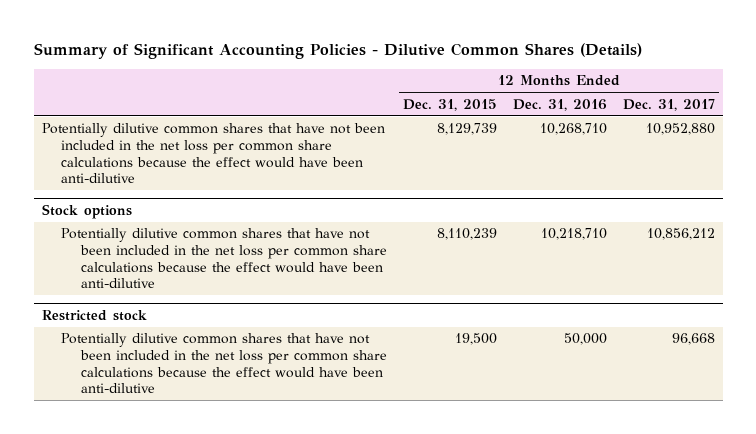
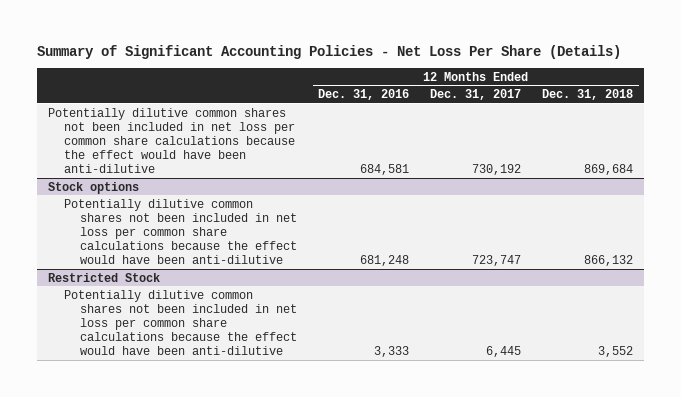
- Summary of Significant Accounting Policies - Dilutive Common Shares (Details)
+ Summary of Significant Accounting Policies - Net Loss Per Share (Details)
- | 12 Months Ended Dec. 31, 2015 | 12 Months Ended Dec. 31, 2016 | 12 Months Ended Dec. 31, 2017
+ | 12 Months Ended Dec. 31, 2016 | 12 Months Ended Dec. 31, 2017 | 12 Months Ended Dec. 31, 2018
- Potentially dilutive common shares that have not been included in the net loss per common share calculations because the effect would have been anti-dilutive | 8,129,739 | 10,268,710 | 10,952,880
+ Potentially dilutive common shares not been included in net loss per common share calculations because the effect would have been anti-dilutive | 684,581 | 730,192 | 869,684
@ Stock options
- Potentially dilutive common shares that have not been included in the net loss per common share calculations because the effect would have been anti-dilutive | 8,110,239 | 10,218,710 | 10,856,212
- Restricted stock
- Potentially dilutive common shares that have not been included in the net loss per common share calculations because the effect would have been anti-dilutive | 19,500 | 50,000 | 96,668
@ Stock options
+ Potentially dilutive common shares not been included in net loss per common share calculations because the effect would have been anti-dilutive | 681,248 | 723,747 | 866,132
+ Restricted Stock
+ Potentially dilutive common shares not been included in net loss per common share calculations because the effect would have been anti-dilutive | 3,333 | 6,445 | 3,552

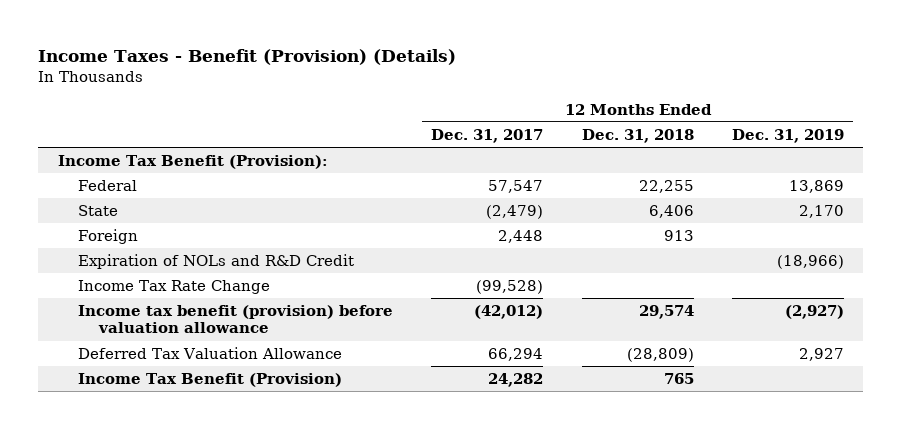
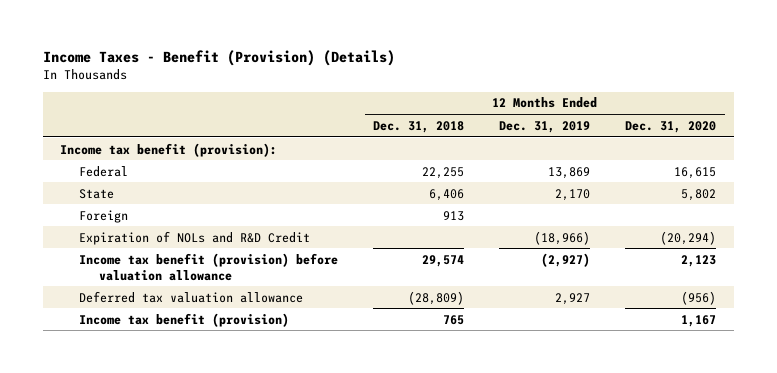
- | 12 Months Ended Dec. 31, 2017 | 12 Months Ended Dec. 31, 2018 | 12 Months Ended Dec. 31, 2019
+ | 12 Months Ended Dec. 31, 2018 | 12 Months Ended Dec. 31, 2019 | 12 Months Ended Dec. 31, 2020
- Income Tax Benefit (Provision):
+ Income tax benefit (provision):
- Income Tax Rate Change | (99,528) | |
- Deferred Tax Valuation Allowance | 66,294 | (28,809) | 2,927
- Income Tax Benefit (Provision) | 24,282 | 765 |
+ Deferred tax valuation allowance | (28,809) | 2,927 | (956)
+ Income tax benefit (provision) | 765 | | 1,167

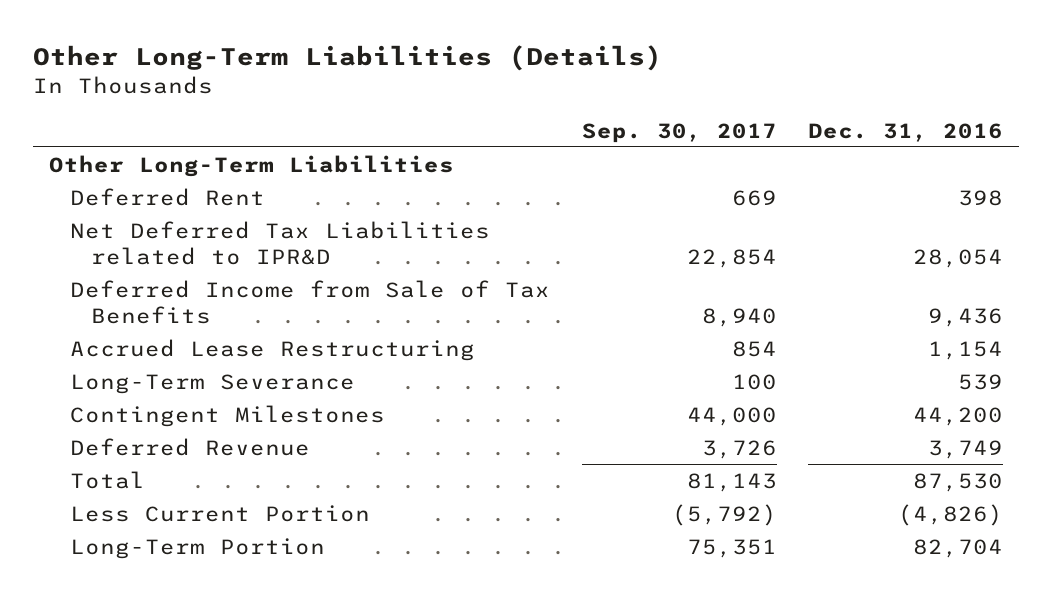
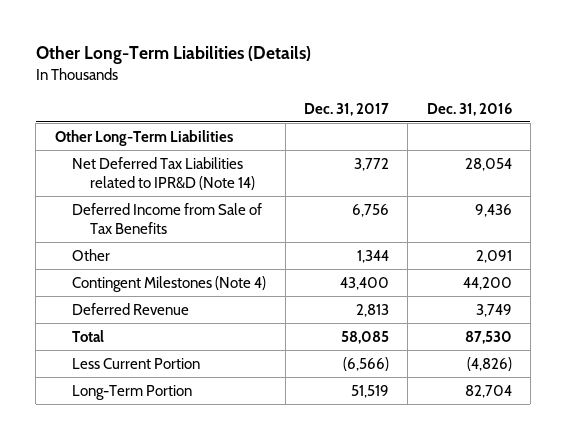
- | Sep. 30, 2017 | Dec. 31, 2016
+ | Dec. 31, 2017 | Dec. 31, 2016
- Deferred Rent | 669 | 398
- Net Deferred Tax Liabilities related to IPR&D | 22,854 | 28,054
+ Net Deferred Tax Liabilities related to IPR&D (Note 14) | 3,772 | 28,054
- Accrued Lease Restructuring | 854 | 1,154
- Long-Term Severance | 100 | 539
- Contingent Milestones | 44,000 | 44,200
+ Other | 1,344 | 2,091
+ Contingent Milestones (Note 4) | 43,400 | 44,200

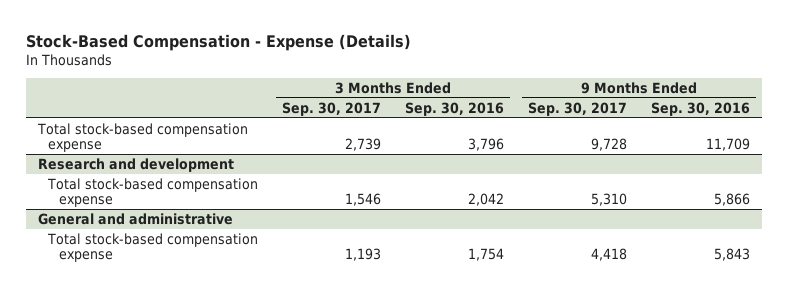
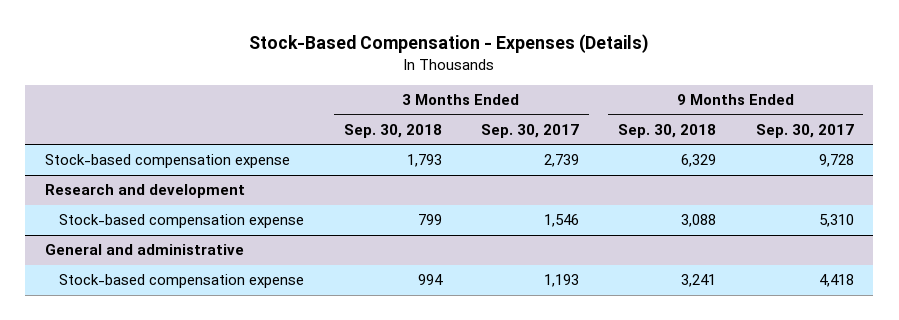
- Stock-Based Compensation - Expense (Details)
+ Stock-Based Compensation - Expenses (Details)
- | 3 Months Ended Sep. 30, 2017 | 3 Months Ended Sep. 30, 2016 | 9 Months Ended Sep. 30, 2017 | 9 Months Ended Sep. 30, 2016
+ | 3 Months Ended Sep. 30, 2018 | 3 Months Ended Sep. 30, 2017 | 9 Months Ended Sep. 30, 2018 | 9 Months Ended Sep. 30, 2017
- Total stock-based compensation expense | 2,739 | 3,796 | 9,728 | 11,709
+ Stock-based compensation expense | 1,793 | 2,739 | 6,329 | 9,728
@ Research and development
- Total stock-based compensation expense | 1,546 | 2,042 | 5,310 | 5,866
+ Stock-based compensation expense | 799 | 1,546 | 3,088 | 5,310
@ General and administrative
- Total stock-based compensation expense | 1,193 | 1,754 | 4,418 | 5,843
+ Stock-based compensation expense | 994 | 1,193 | 3,241 | 4,418

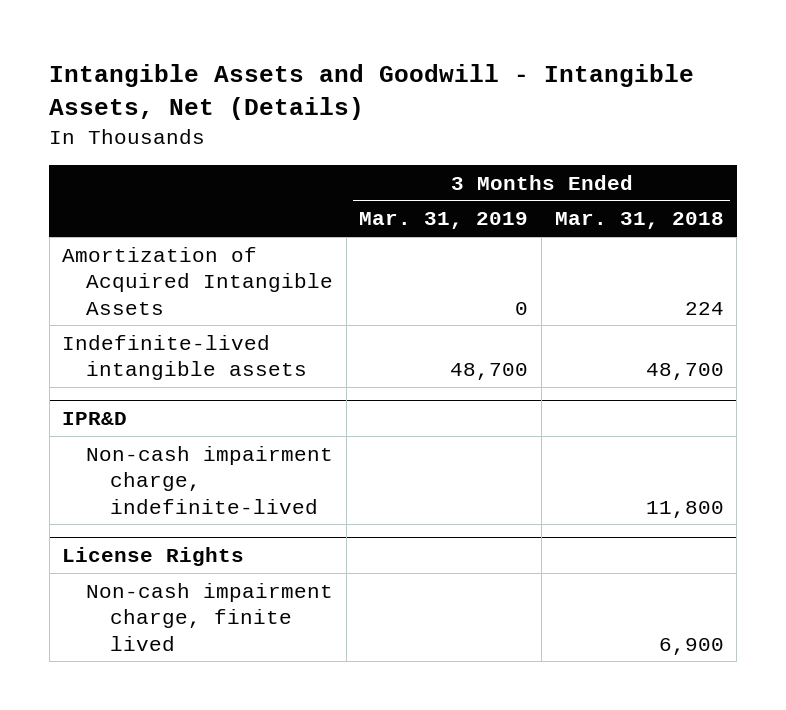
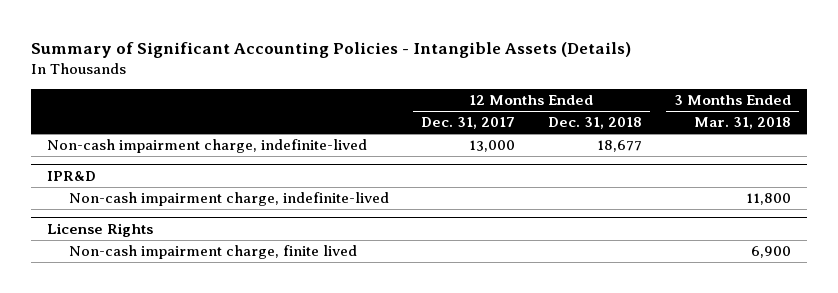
- Intangible Assets and Goodwill - Intangible Assets, Net (Details)
+ Summary of Significant Accounting Policies - Intangible Assets (Details)
- | 3 Months Ended Mar. 31, 2019 | 3 Months Ended Mar. 31, 2018
+ | 12 Months Ended Dec. 31, 2017 | 12 Months Ended Dec. 31, 2018 | 3 Months Ended Mar. 31, 2018
- Amortization of Acquired Intangible Assets | 0 | 224
- Indefinite-lived intangible assets | 48,700 | 48,700
+ Non-cash impairment charge, indefinite-lived | 13,000 | 18,677 |

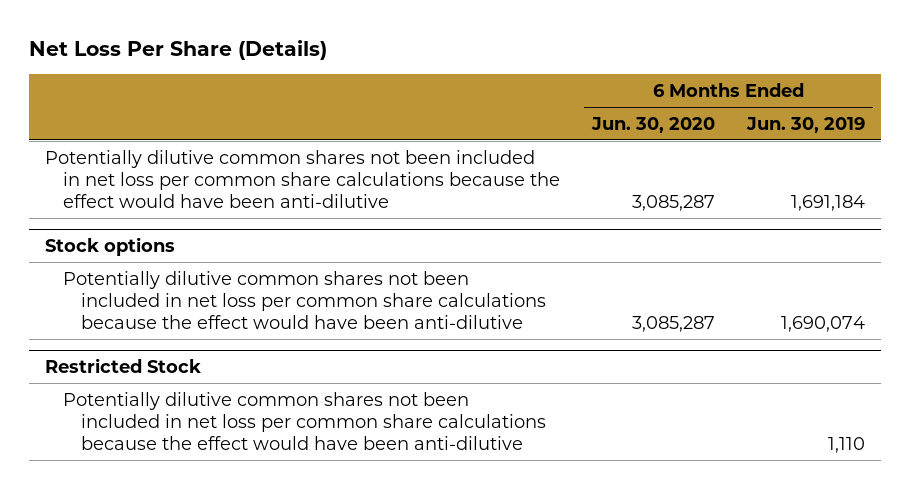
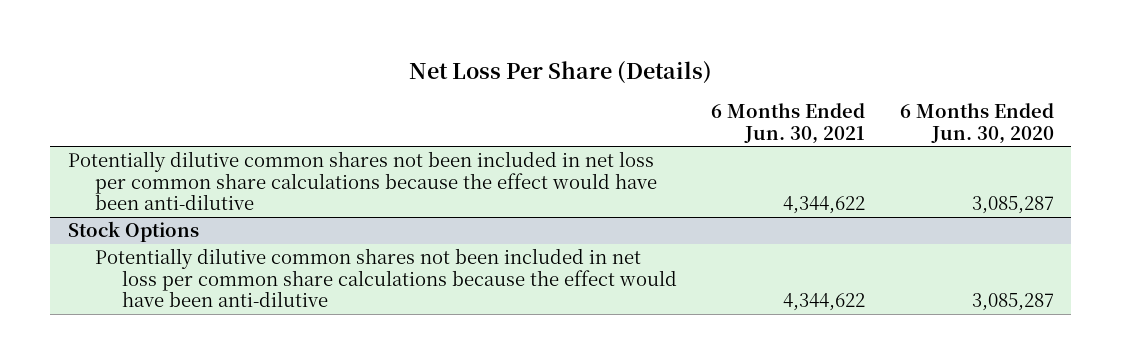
- | 6 Months Ended Jun. 30, 2020 | 6 Months Ended Jun. 30, 2019
+ | 6 Months Ended Jun. 30, 2021 | 6 Months Ended Jun. 30, 2020
- Stock options
+ Stock Options
- Restricted Stock
- Potentially dilutive common shares not been included in net loss per common share calculations because the effect would have been anti-dilutive | | 1,110

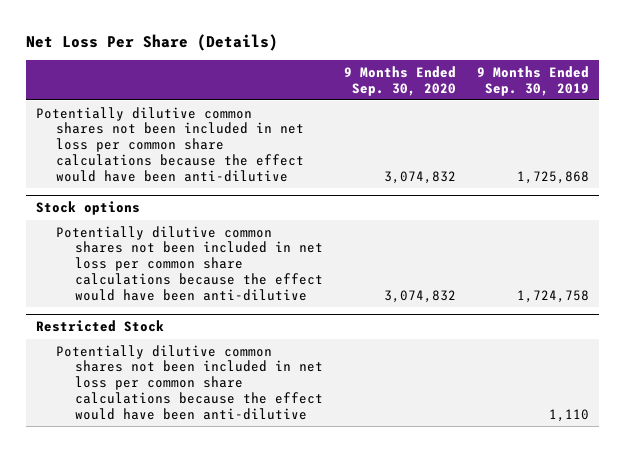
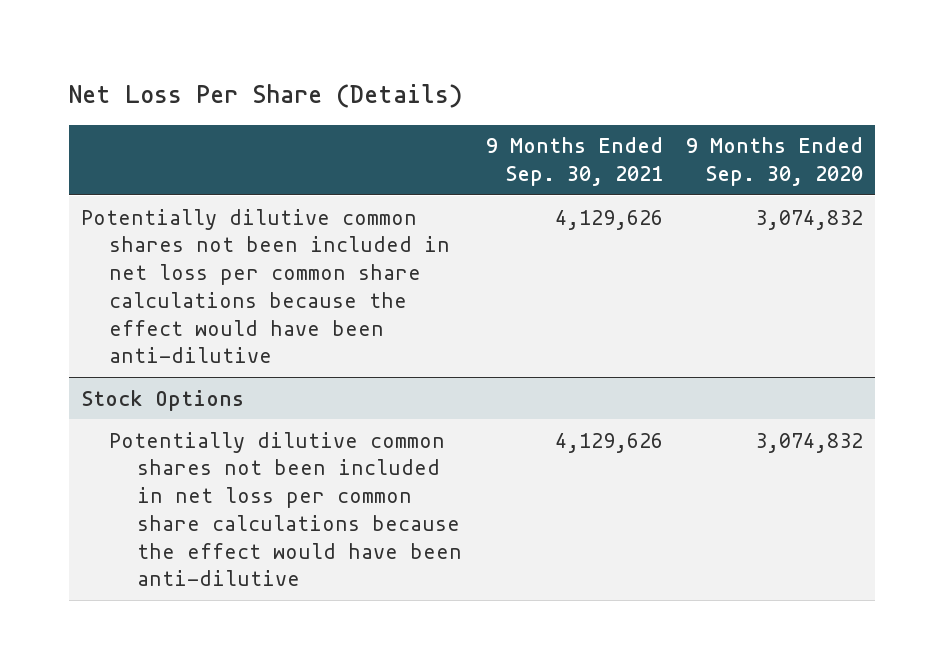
- | 9 Months Ended Sep. 30, 2020 | 9 Months Ended Sep. 30, 2019
+ | 9 Months Ended Sep. 30, 2021 | 9 Months Ended Sep. 30, 2020
- Stock options
+ Stock Options
- Restricted Stock
- Potentially dilutive common shares not been included in net loss per common share calculations because the effect would have been anti-dilutive | | 1,110

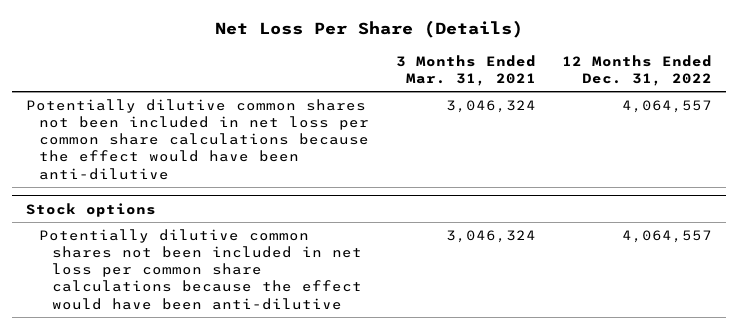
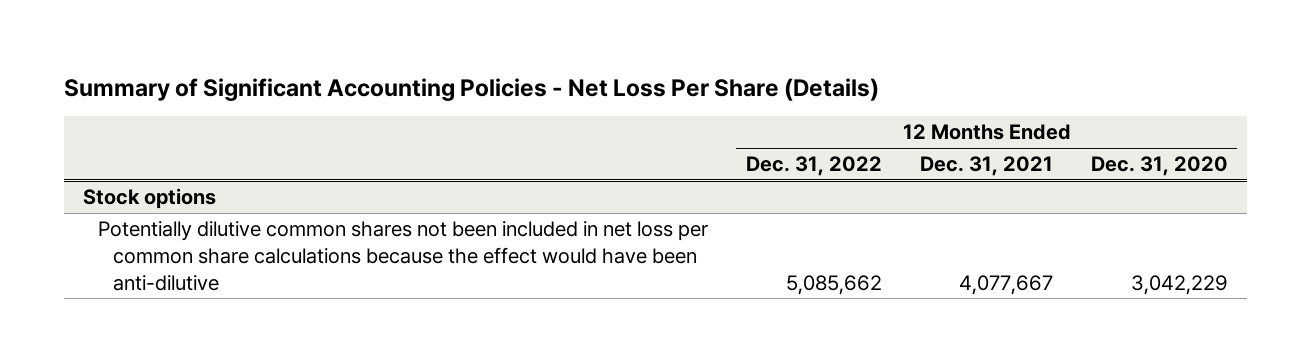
- Net Loss Per Share (Details)
+ Summary of Significant Accounting Policies - Net Loss Per Share (Details)
- | 3 Months Ended Mar. 31, 2021 | 12 Months Ended Dec. 31, 2022
+ | 12 Months Ended Dec. 31, 2022 | 12 Months Ended Dec. 31, 2021 | 12 Months Ended Dec. 31, 2020
- Potentially dilutive common shares not been included in net loss per common share calculations because the effect would have been anti-dilutive | 3,046,324 | 4,064,557
@ Stock options
- Potentially dilutive common shares not been included in net loss per common share calculations because the effect would have been anti-dilutive | 3,046,324 | 4,064,557
+ Potentially dilutive common shares not been included in net loss per common share calculations because the effect would have been anti-dilutive | 5,085,662 | 4,077,667 | 3,042,229

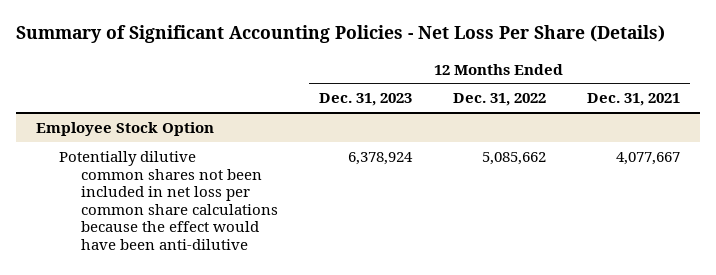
- | 12 Months Ended Dec. 31, 2022 | 12 Months Ended Dec. 31, 2021 | 12 Months Ended Dec. 31, 2020
+ | 12 Months Ended Dec. 31, 2023 | 12 Months Ended Dec. 31, 2022 | 12 Months Ended Dec. 31, 2021
- Stock options
+ Employee Stock Option

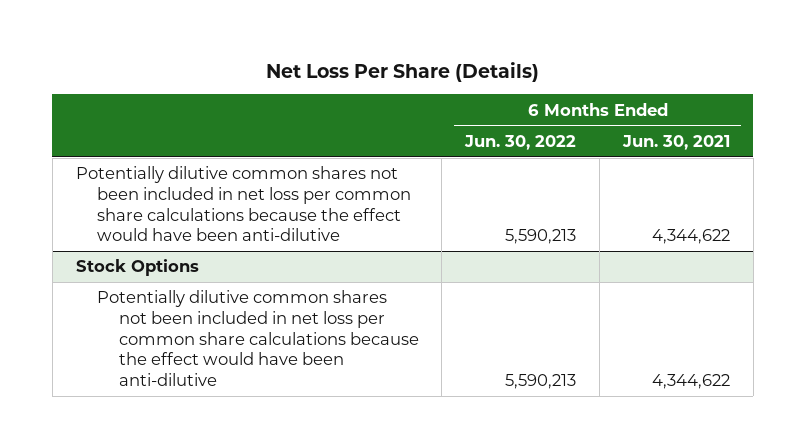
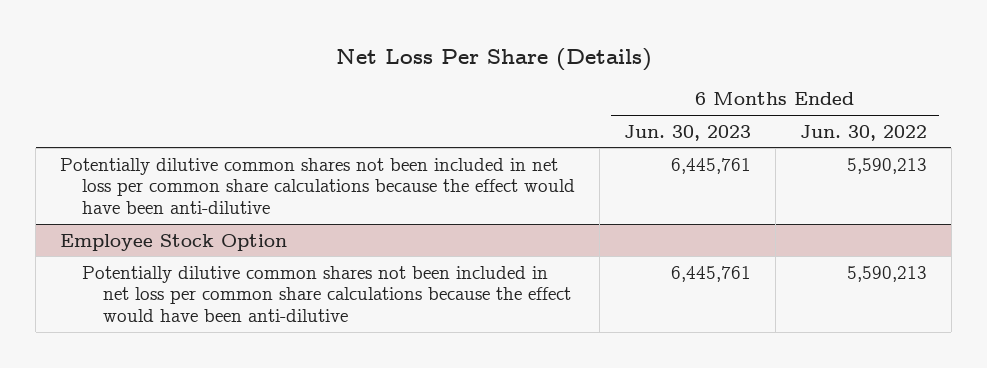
- | 6 Months Ended Jun. 30, 2022 | 6 Months Ended Jun. 30, 2021
+ | 6 Months Ended Jun. 30, 2023 | 6 Months Ended Jun. 30, 2022
- Stock Options
+ Employee Stock Option

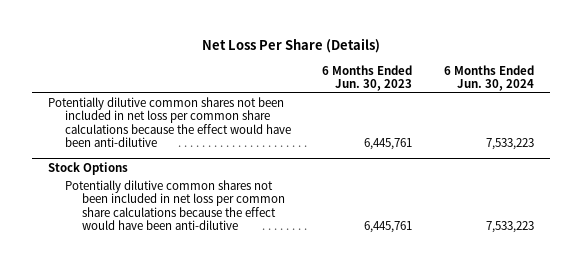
- | 6 Months Ended Jun. 30, 2023 | 6 Months Ended Jun. 30, 2022
+ | 6 Months Ended Jun. 30, 2023 | 6 Months Ended Jun. 30, 2024
- Employee Stock Option
+ Stock Options

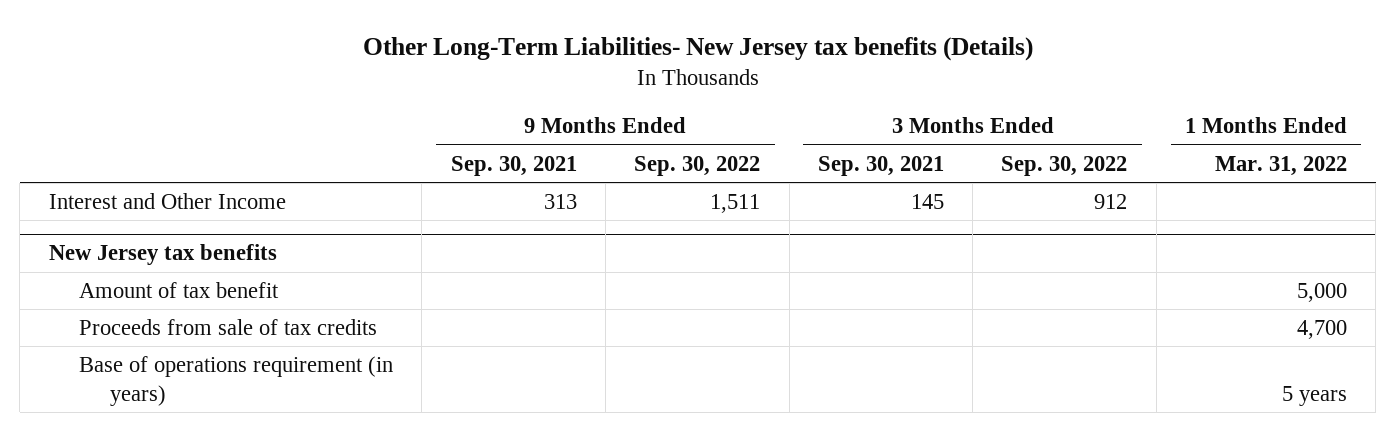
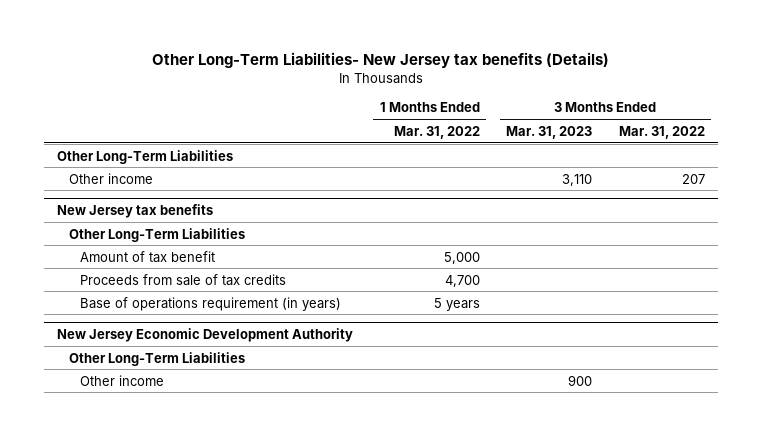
- | 9 Months Ended Sep. 30, 2021 | 9 Months Ended Sep. 30, 2022 | 3 Months Ended Sep. 30, 2021 | 3 Months Ended Sep. 30, 2022 | 1 Months Ended Mar. 31, 2022
+ | 1 Months Ended Mar. 31, 2022 | 3 Months Ended Mar. 31, 2023 | 3 Months Ended Mar. 31, 2022
- Interest and Other Income | 313 | 1,511 | 145 | 912 |
+ Other Long-Term Liabilities
+ Other income | | 3,110 | 207
@ New Jersey tax benefits
+ Other Long-Term Liabilities
+ New Jersey Economic Development Authority
+ Other Long-Term Liabilities
+ Other income | | 900 |

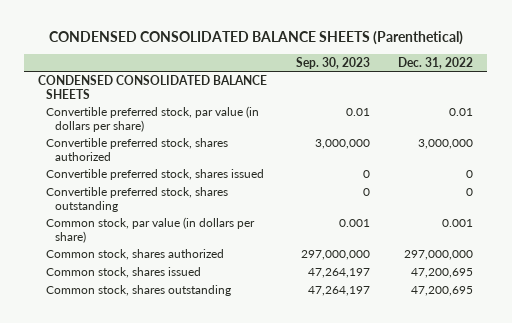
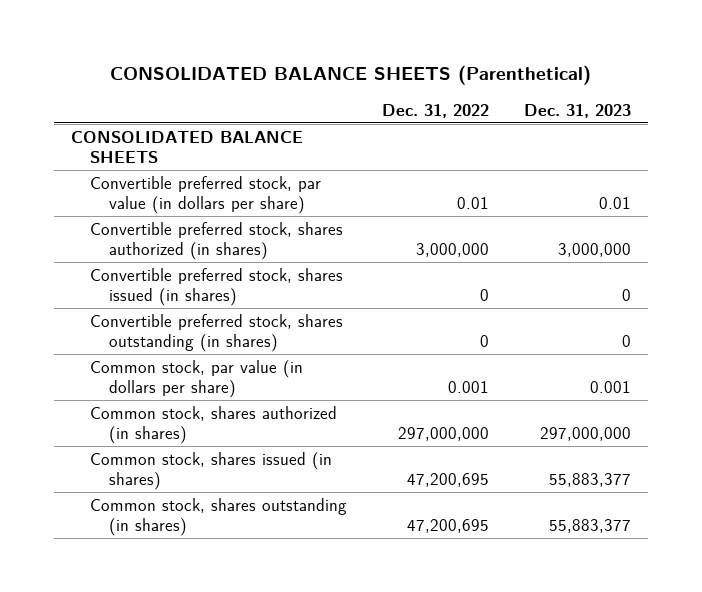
- CONDENSED CONSOLIDATED BALANCE SHEETS (Parenthetical)
+ CONSOLIDATED BALANCE SHEETS (Parenthetical)
- | Sep. 30, 2023 | Dec. 31, 2022
+ | Dec. 31, 2022 | Dec. 31, 2023
- CONDENSED CONSOLIDATED BALANCE SHEETS
+ CONSOLIDATED BALANCE SHEETS
- Convertible preferred stock, shares authorized | 3,000,000 | 3,000,000
- Convertible preferred stock, shares issued | 0 | 0
- Convertible preferred stock, shares outstanding | 0 | 0
+ Convertible preferred stock, shares authorized (in shares) | 3,000,000 | 3,000,000
+ Convertible preferred stock, shares issued (in shares) | 0 | 0
+ Convertible preferred stock, shares outstanding (in shares) | 0 | 0
- Common stock, shares authorized | 297,000,000 | 297,000,000
- Common stock, shares issued | 47,264,197 | 47,200,695
- Common stock, shares outstanding | 47,264,197 | 47,200,695
+ Common stock, shares authorized (in shares) | 297,000,000 | 297,000,000
+ Common stock, shares issued (in shares) | 47,200,695 | 55,883,377
+ Common stock, shares outstanding (in shares) | 47,200,695 | 55,883,377

